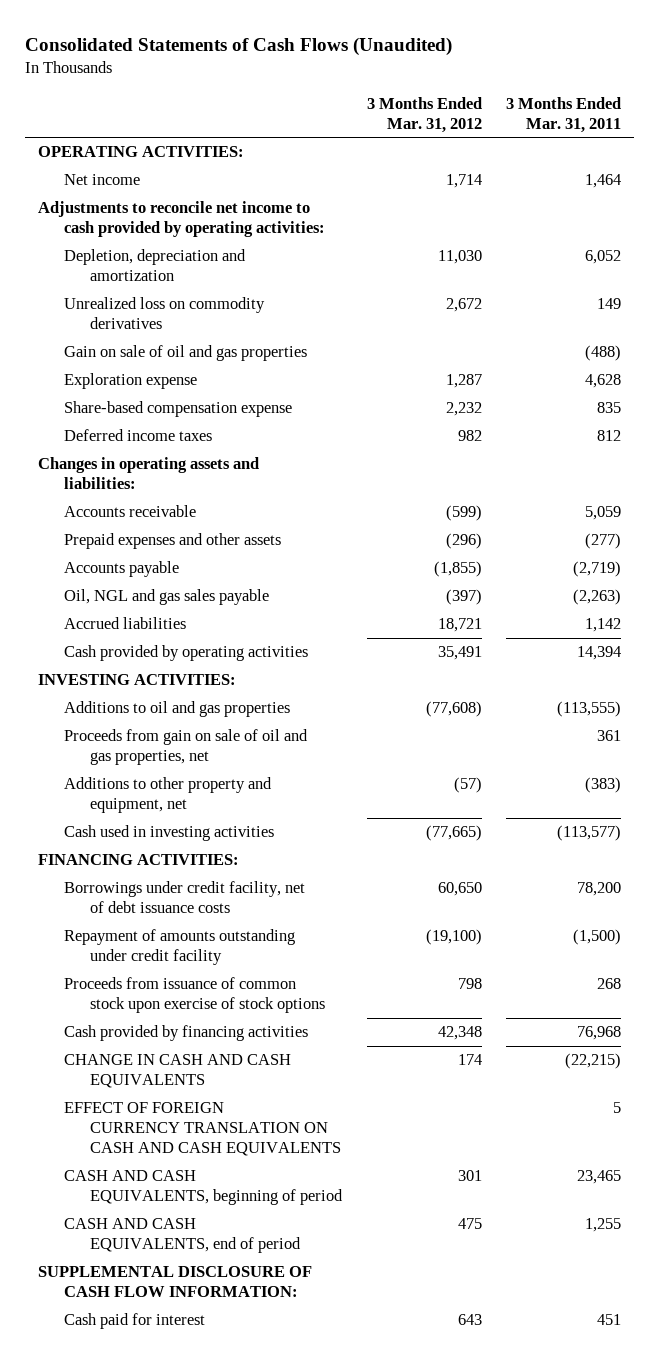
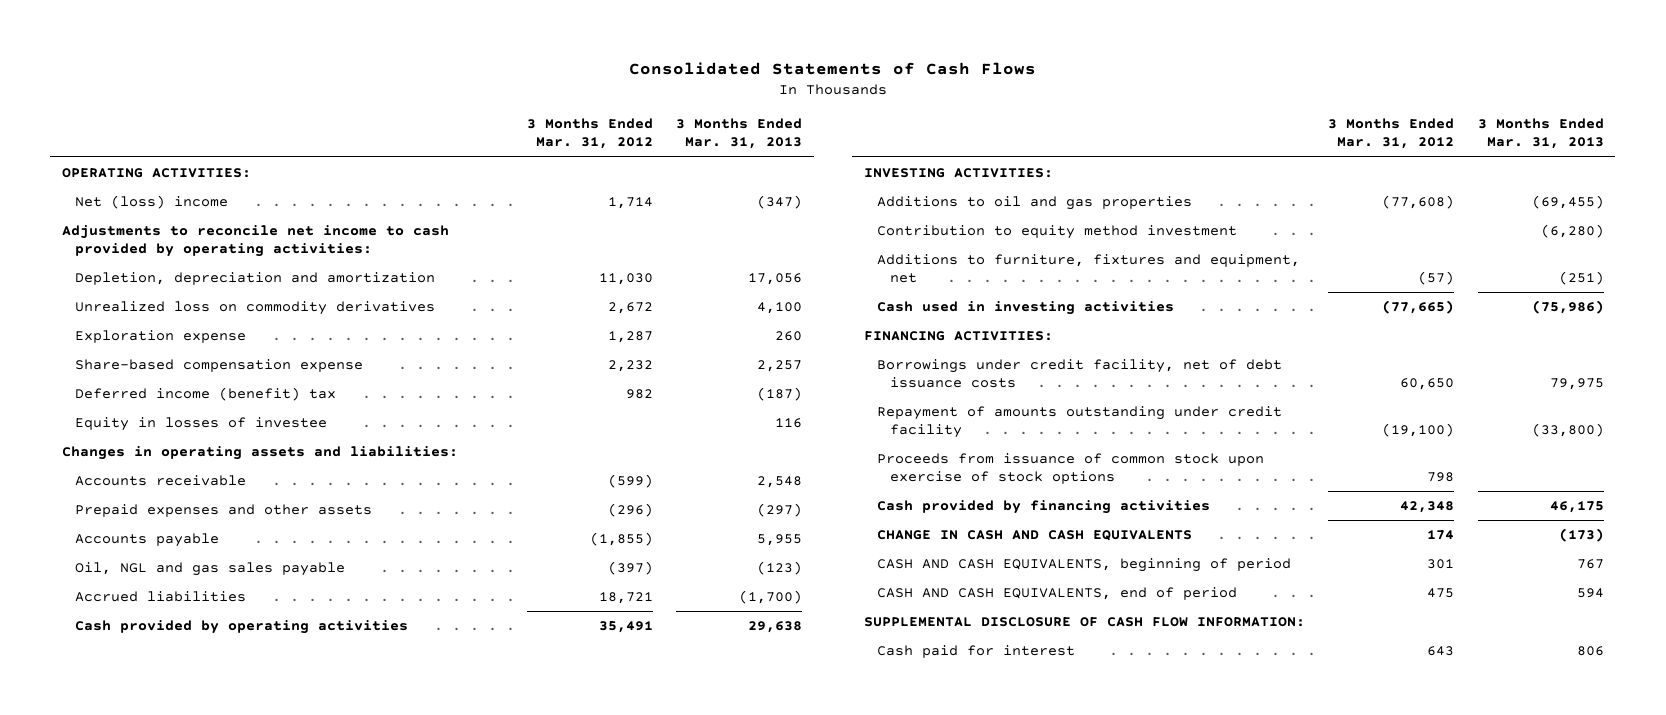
- Consolidated Statements of Cash Flows (Unaudited)
+ Consolidated Statements of Cash Flows
- | 3 Months Ended Mar. 31, 2012 | 3 Months Ended Mar. 31, 2011
+ | 3 Months Ended Mar. 31, 2012 | 3 Months Ended Mar. 31, 2013
- Net income | 1,714 | 1,464
+ Net (loss) income | 1,714 | (347)
- Gain on sale of oil and gas properties | | (488)
- Deferred income taxes | 982 | 812
+ Deferred income (benefit) tax | 982 | (187)
+ Equity in losses of investee | | 116
- Proceeds from gain on sale of oil and gas properties, net | | 361
- Additions to other property and equipment, net | (57) | (383)
+ Contribution to equity method investment | | (6,280)
+ Additions to furniture, fixtures and equipment, net | (57) | (251)
- EFFECT OF FOREIGN CURRENCY TRANSLATION ON CASH AND CASH EQUIVALENTS | | 5

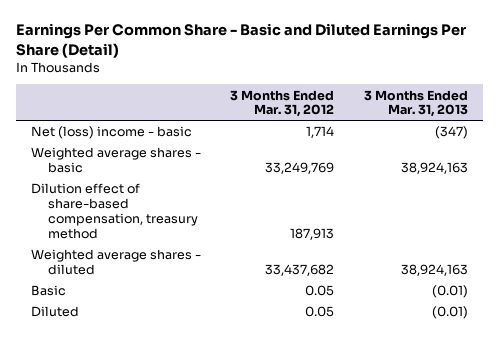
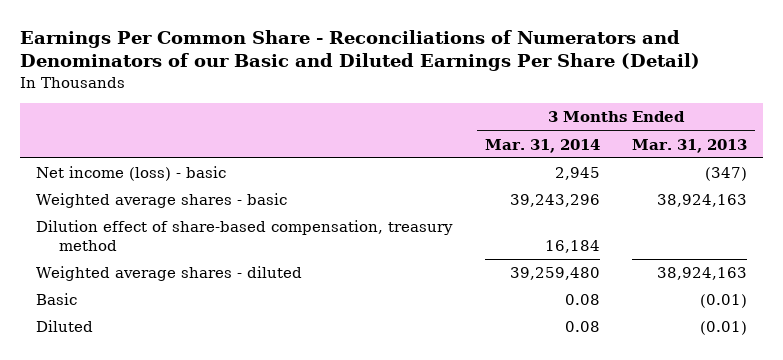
- Earnings Per Common Share - Basic and Diluted Earnings Per Share (Detail)
+ Earnings Per Common Share - Reconciliations of Numerators and Denominators of our Basic and Diluted Earnings Per Share (Detail)
- | 3 Months Ended Mar. 31, 2012 | 3 Months Ended Mar. 31, 2013
+ | 3 Months Ended Mar. 31, 2014 | 3 Months Ended Mar. 31, 2013
- Net (loss) income - basic | 1,714 | (347)
+ Net income (loss) - basic | 2,945 | (347)

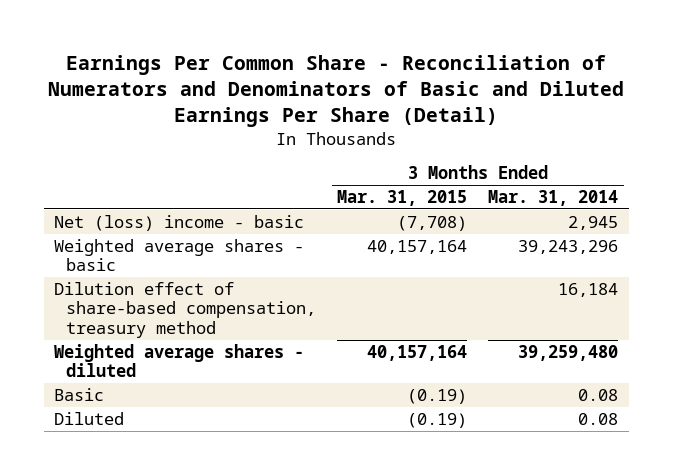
- Earnings Per Common Share - Reconciliations of Numerators and Denominators of our Basic and Diluted Earnings Per Share (Detail)
+ Earnings Per Common Share - Reconciliation of Numerators and Denominators of Basic and Diluted Earnings Per Share (Detail)
- | 3 Months Ended Mar. 31, 2014 | 3 Months Ended Mar. 31, 2013
+ | 3 Months Ended Mar. 31, 2015 | 3 Months Ended Mar. 31, 2014
- Net income (loss) - basic | 2,945 | (347)
+ Net (loss) income - basic | (7,708) | 2,945

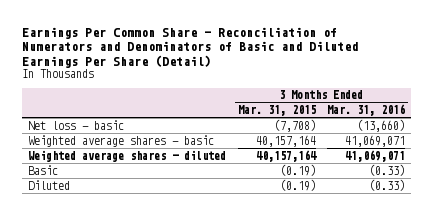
- | 3 Months Ended Mar. 31, 2015 | 3 Months Ended Mar. 31, 2014
+ | 3 Months Ended Mar. 31, 2015 | 3 Months Ended Mar. 31, 2016
- Net (loss) income - basic | (7,708) | 2,945
+ Net loss - basic | (7,708) | (13,660)
- Dilution effect of share-based compensation, treasury method | | 16,184

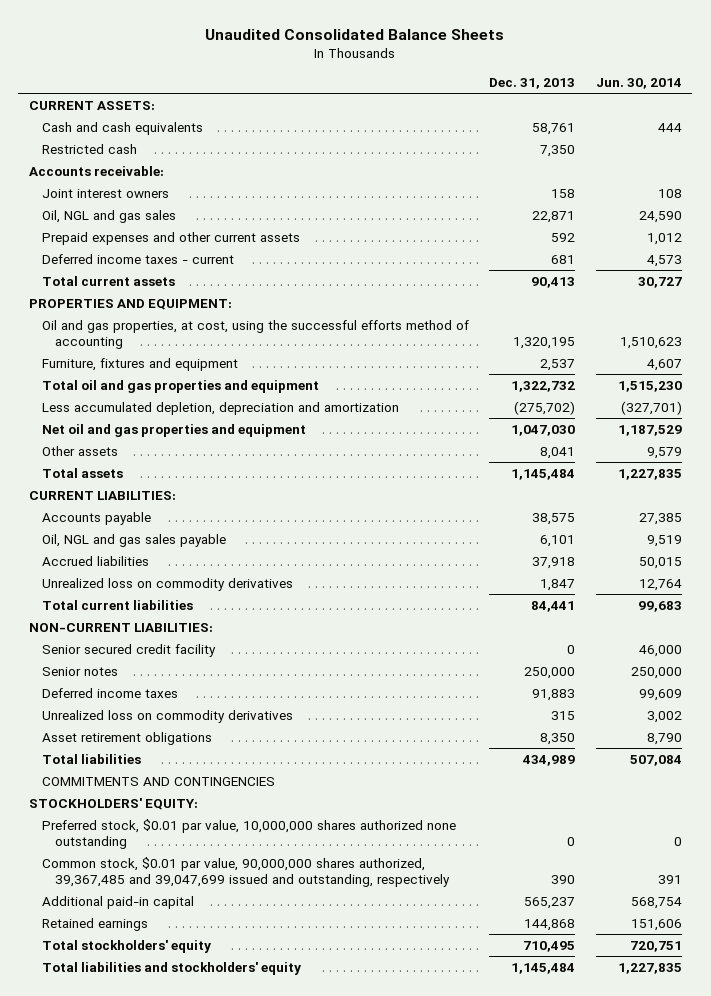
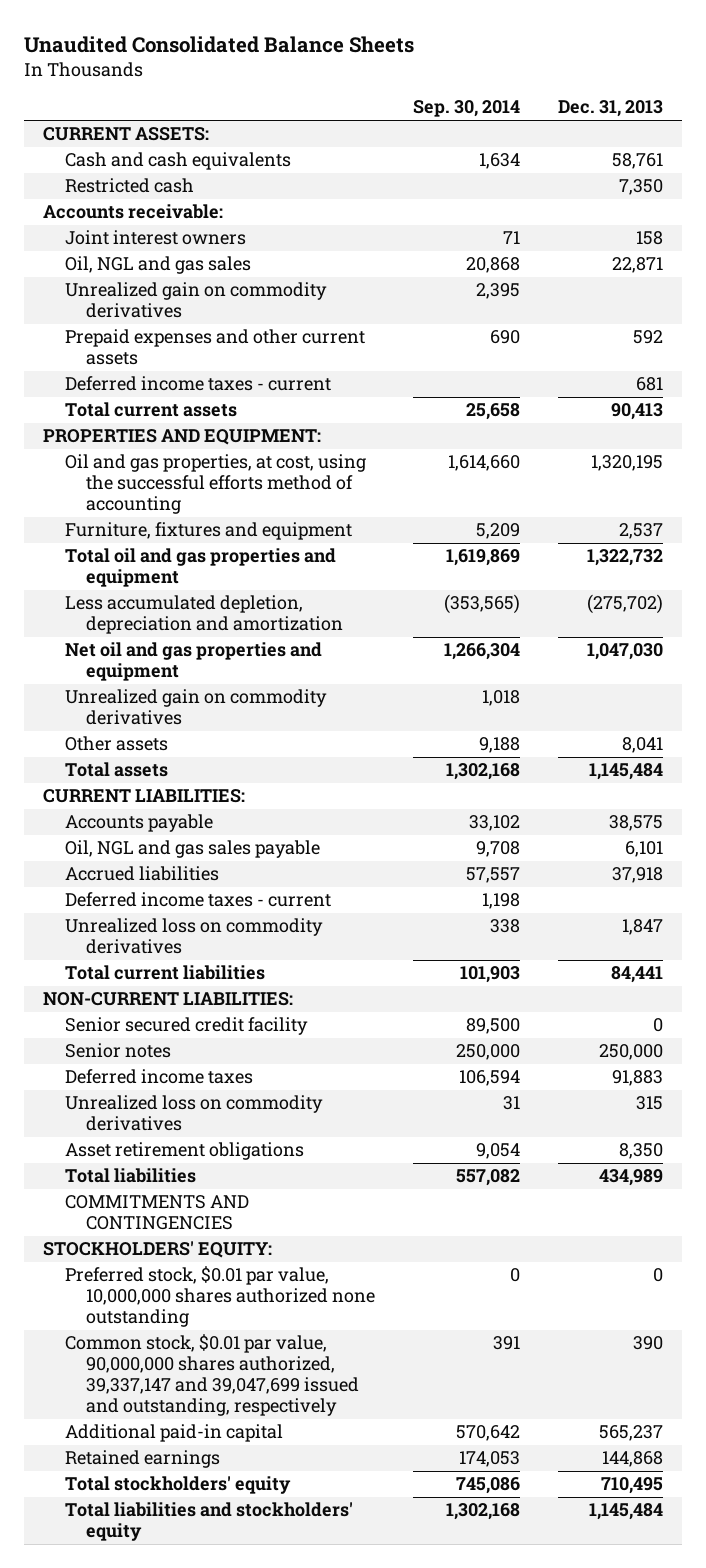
- | Dec. 31, 2013 | Jun. 30, 2014
+ | Sep. 30, 2014 | Dec. 31, 2013
+ Unrealized gain on commodity derivatives | 2,395 |
+ Unrealized gain on commodity derivatives | 1,018 |
+ Deferred income taxes - current | 1,198 |
- Common stock, $0.01 par value, 90,000,000 shares authorized, 39,367,485 and 39,047,699 issued and outstanding, respectively | 390 | 391
+ Common stock, $0.01 par value, 90,000,000 shares authorized, 39,337,147 and 39,047,699 issued and outstanding, respectively | 391 | 390

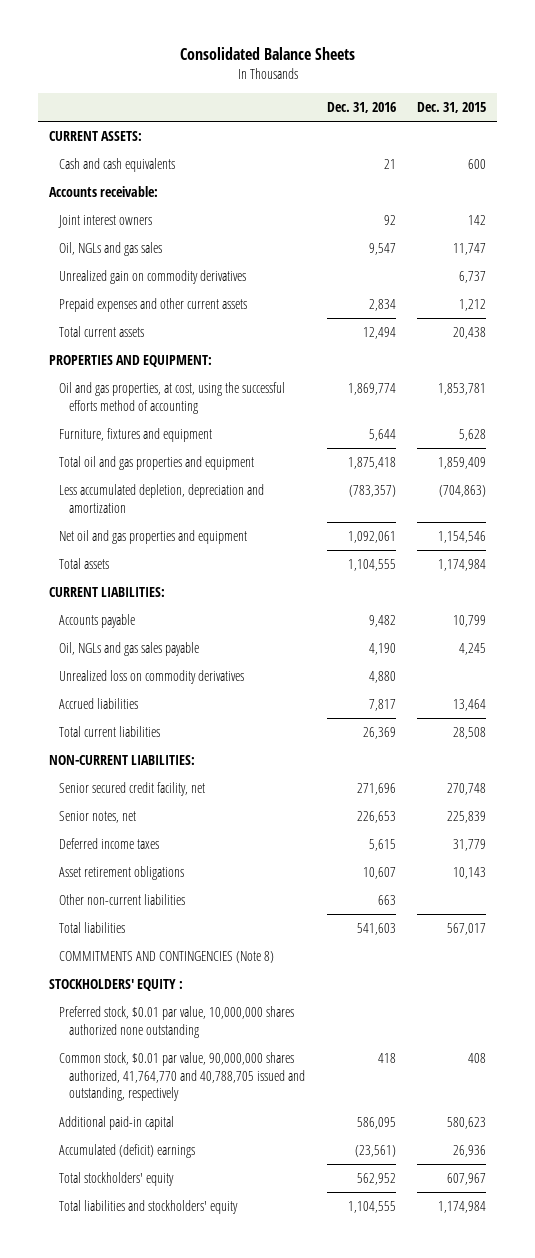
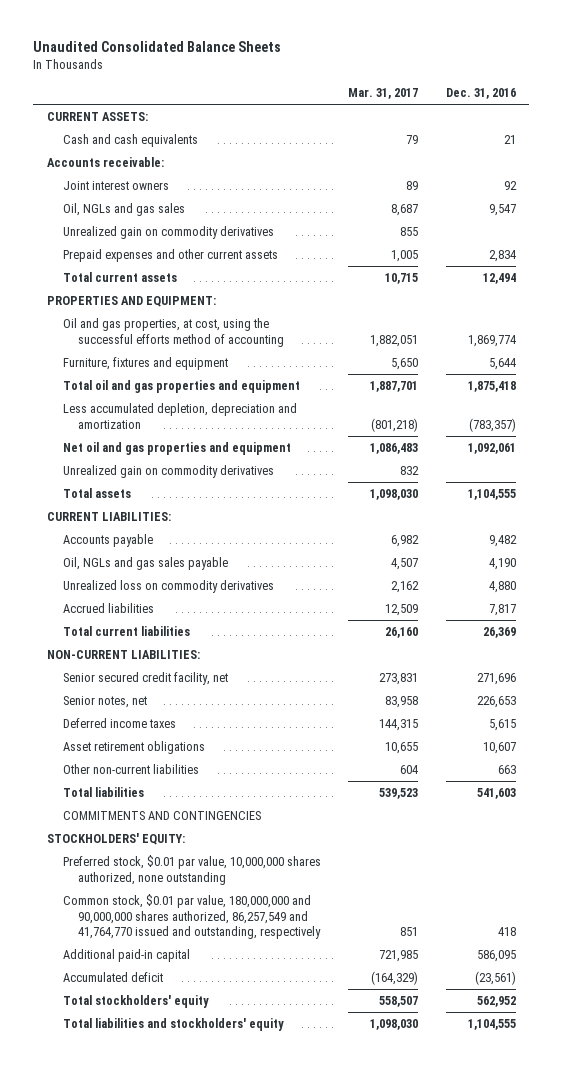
- Consolidated Balance Sheets
+ Unaudited Consolidated Balance Sheets
- | Dec. 31, 2016 | Dec. 31, 2015
+ | Mar. 31, 2017 | Dec. 31, 2016
+ Unrealized gain on commodity derivatives | 832 |
- COMMITMENTS AND CONTINGENCIES (Note 8)
- STOCKHOLDERS' EQUITY :
- Preferred stock, $0.01 par value, 10,000,000 shares authorized none outstanding
- Common stock, $0.01 par value, 90,000,000 shares authorized, 41,764,770 and 40,788,705 issued and outstanding, respectively | 418 | 408
+ COMMITMENTS AND CONTINGENCIES
+ STOCKHOLDERS' EQUITY:
+ Preferred stock, $0.01 par value, 10,000,000 shares authorized, none outstanding
+ Common stock, $0.01 par value, 180,000,000 and 90,000,000 shares authorized, 86,257,549 and 41,764,770 issued and outstanding, respectively | 851 | 418
- Accumulated (deficit) earnings | (23,561) | 26,936
+ Accumulated deficit | (164,329) | (23,561)

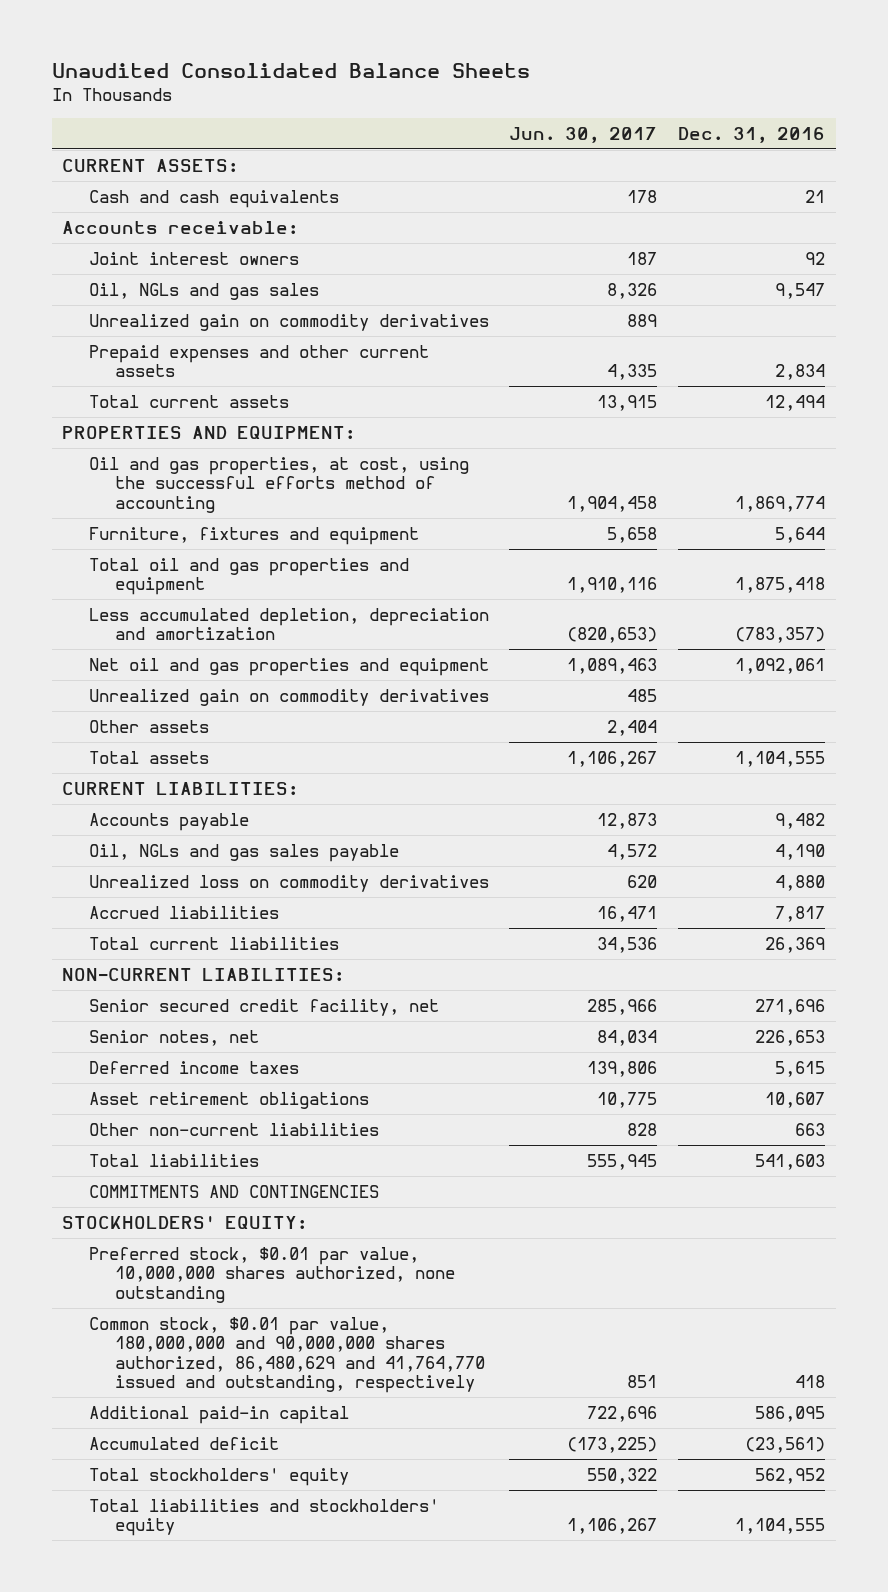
- | Mar. 31, 2017 | Dec. 31, 2016
+ | Jun. 30, 2017 | Dec. 31, 2016
+ Other assets | 2,404 |
- Common stock, $0.01 par value, 180,000,000 and 90,000,000 shares authorized, 86,257,549 and 41,764,770 issued and outstanding, respectively | 851 | 418
+ Common stock, $0.01 par value, 180,000,000 and 90,000,000 shares authorized, 86,480,629 and 41,764,770 issued and outstanding, respectively | 851 | 418

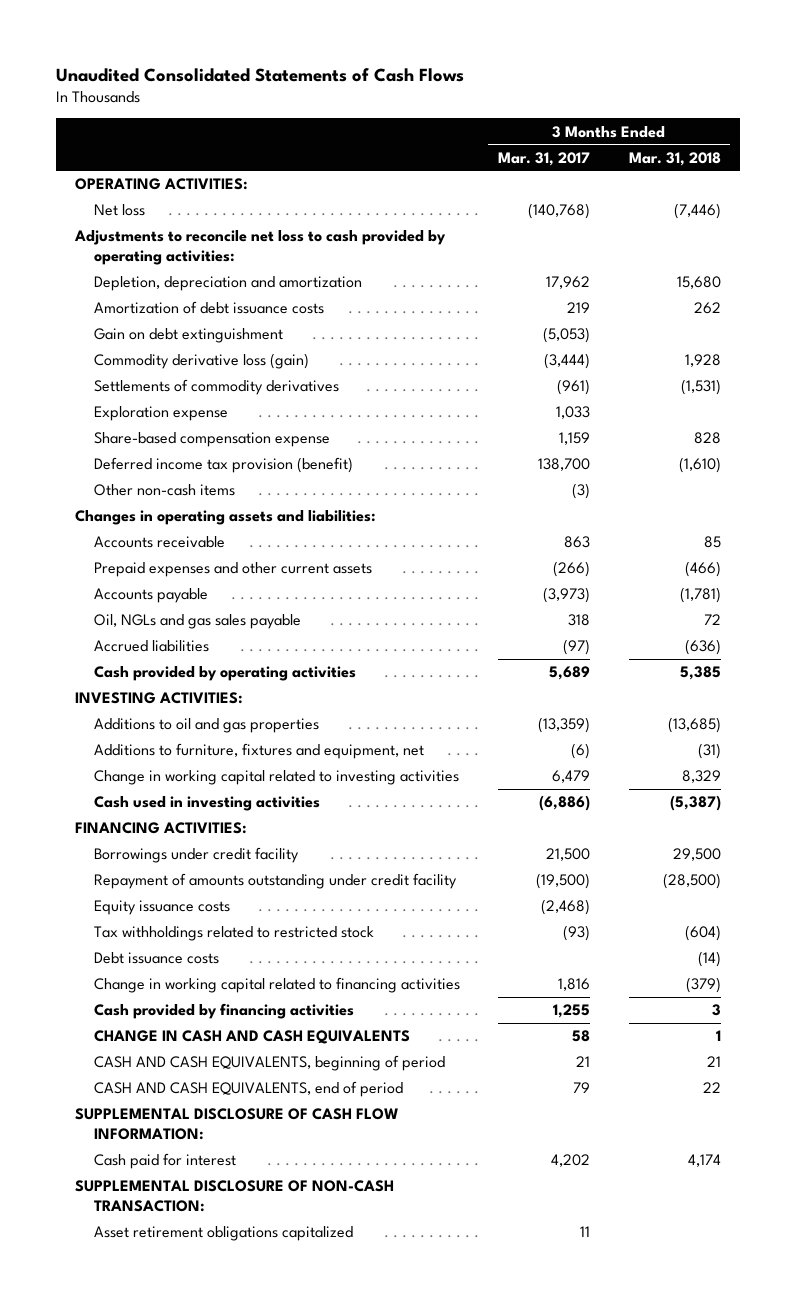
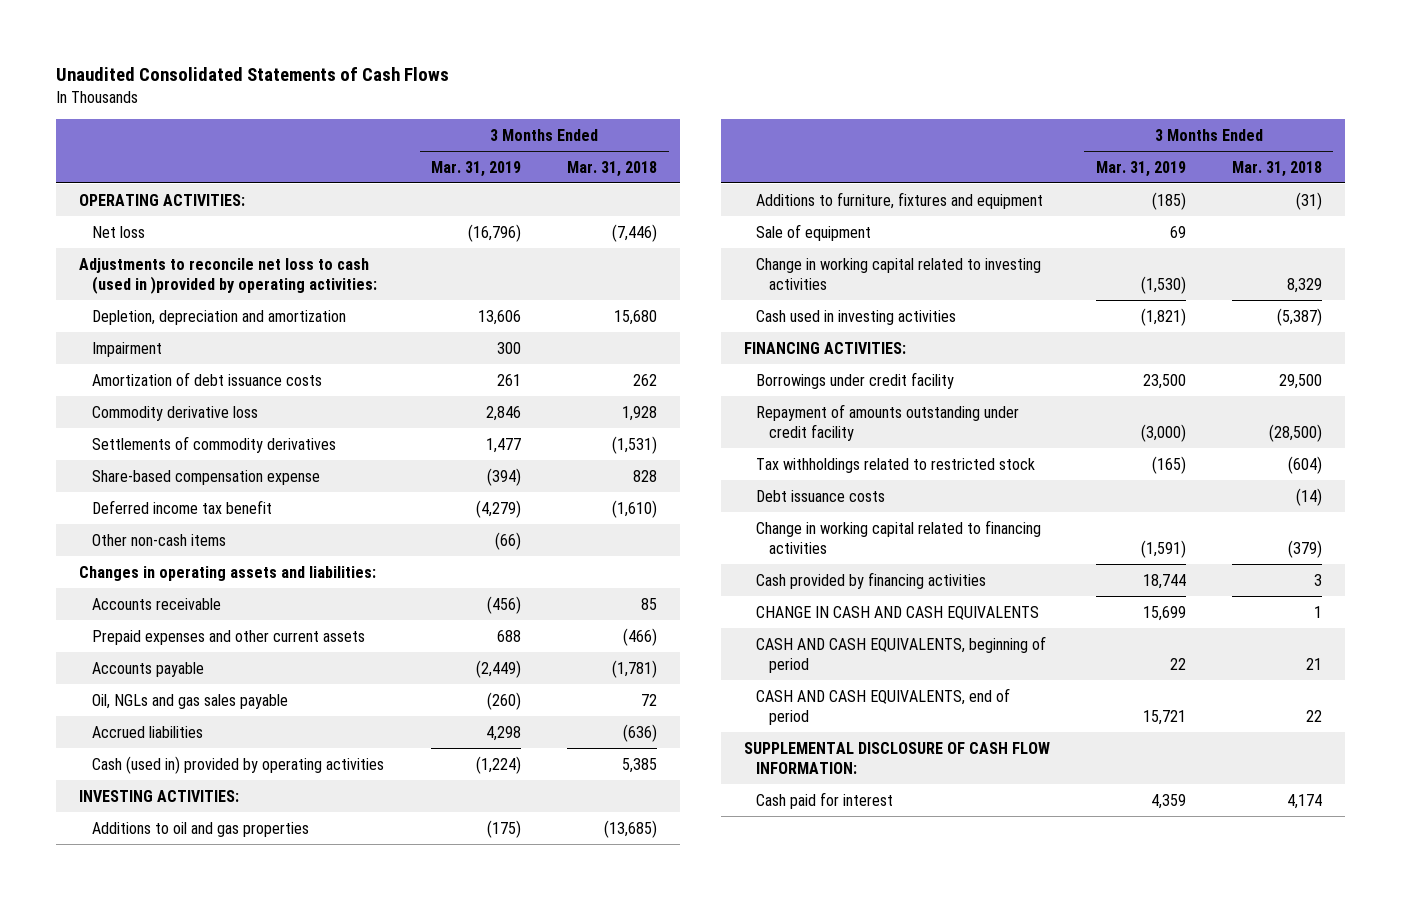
- | 3 Months Ended Mar. 31, 2017 | 3 Months Ended Mar. 31, 2018
+ | 3 Months Ended Mar. 31, 2019 | 3 Months Ended Mar. 31, 2018
- Adjustments to reconcile net loss to cash provided by operating activities:
+ Adjustments to reconcile net loss to cash (used in )provided by operating activities:
+ Impairment | 300 |
- Gain on debt extinguishment | (5,053) |
- Commodity derivative loss (gain) | (3,444) | 1,928
+ Commodity derivative loss | 2,846 | 1,928
- Exploration expense | 1,033 |
- Deferred income tax provision (benefit) | 138,700 | (1,610)
+ Deferred income tax benefit | (4,279) | (1,610)
- Cash provided by operating activities | 5,689 | 5,385
+ Cash (used in) provided by operating activities | (1,224) | 5,385
- Additions to furniture, fixtures and equipment, net | (6) | (31)
+ Additions to furniture, fixtures and equipment | (185) | (31)
+ Sale of equipment | 69 |
- Equity issuance costs | (2,468) |
- SUPPLEMENTAL DISCLOSURE OF NON-CASH TRANSACTION:
- Asset retirement obligations capitalized | 11 |

